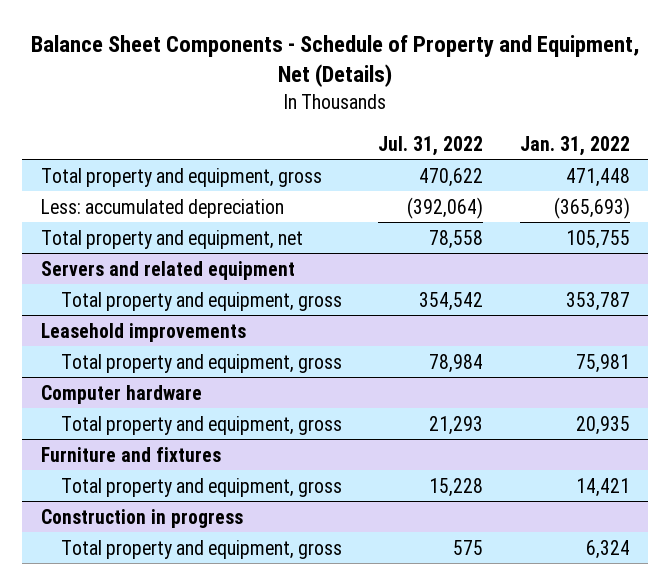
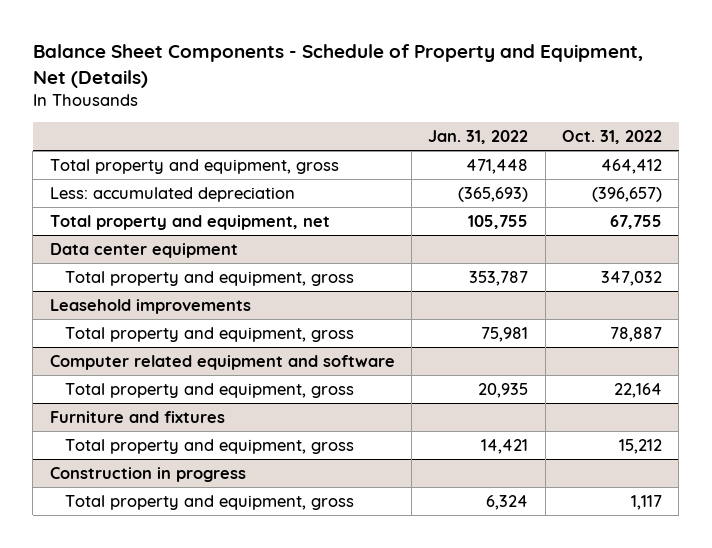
- | Jul. 31, 2022 | Jan. 31, 2022
+ | Jan. 31, 2022 | Oct. 31, 2022
- Servers and related equipment
+ Data center equipment
- Computer hardware
+ Computer related equipment and software

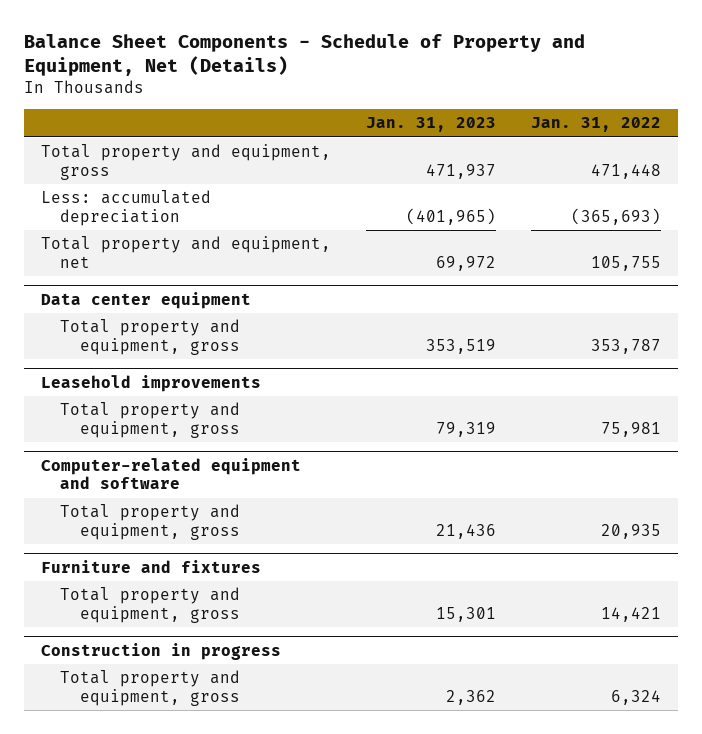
- | Jan. 31, 2022 | Oct. 31, 2022
+ | Jan. 31, 2023 | Jan. 31, 2022
- Computer related equipment and software
+ Computer-related equipment and software

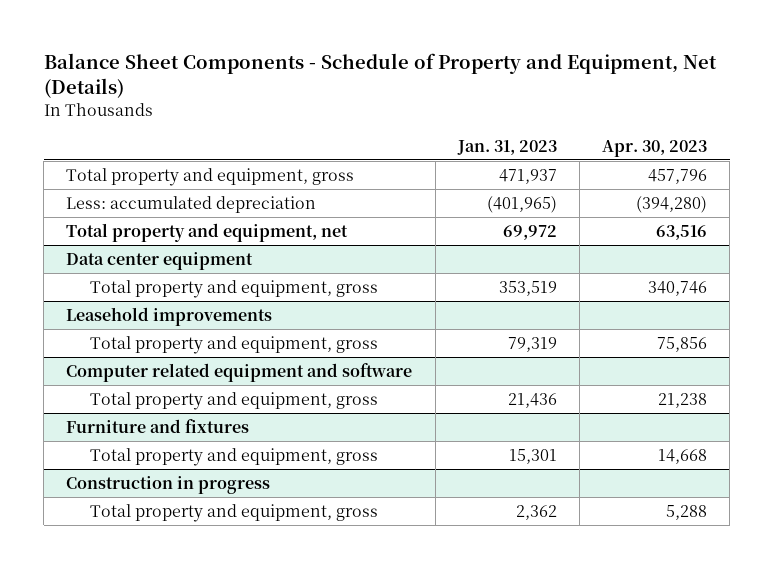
- | Jan. 31, 2023 | Jan. 31, 2022
+ | Jan. 31, 2023 | Apr. 30, 2023
- Computer-related equipment and software
+ Computer related equipment and software

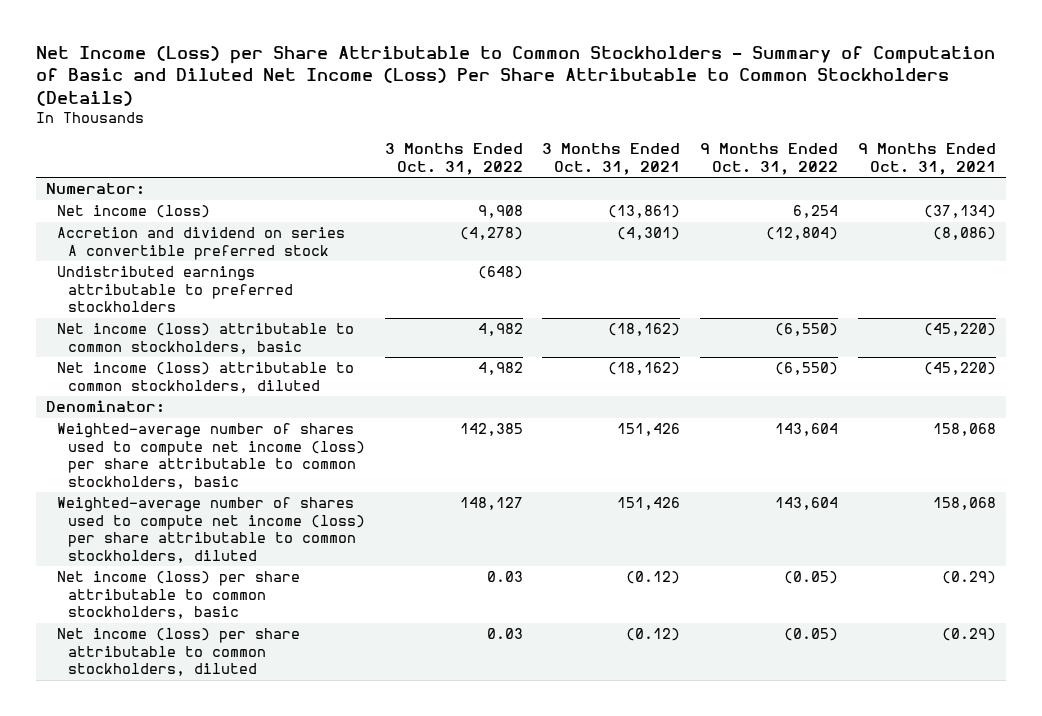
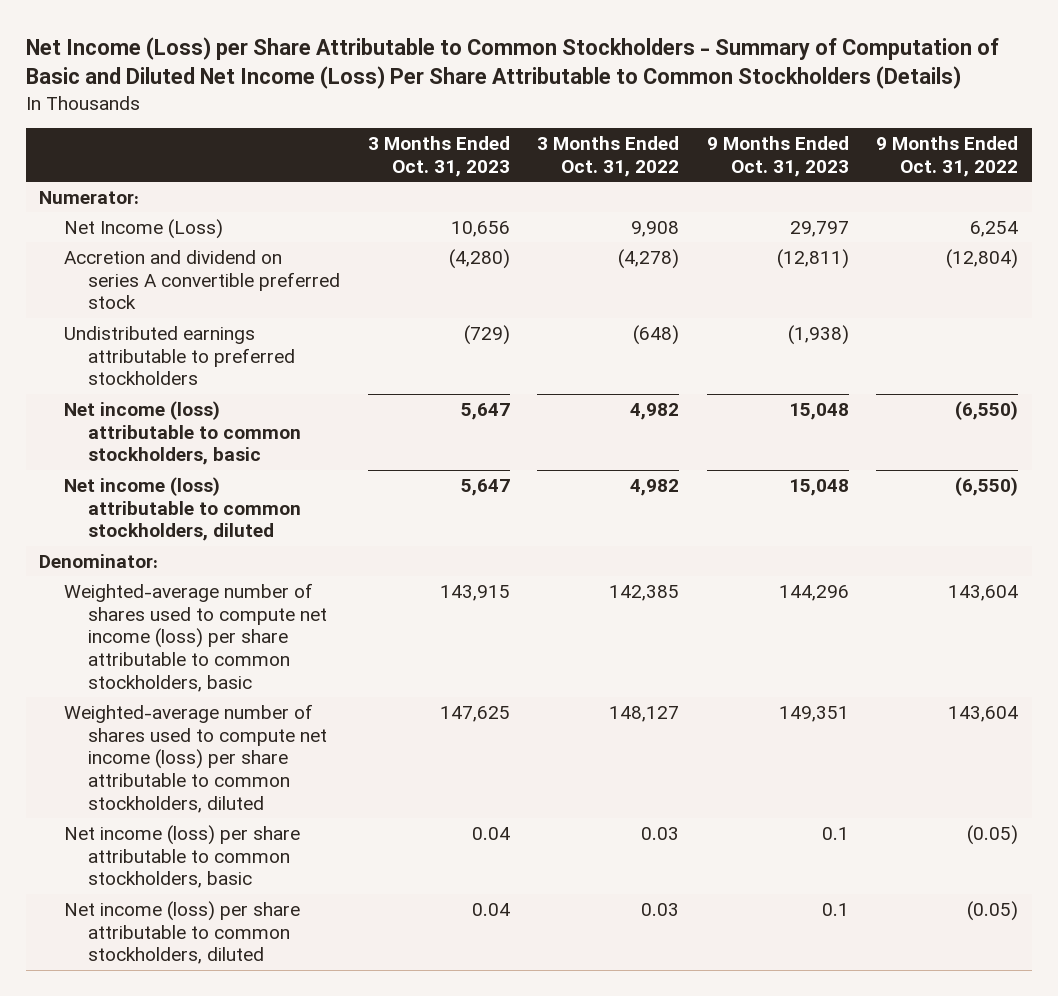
- | 3 Months Ended Oct. 31, 2022 | 3 Months Ended Oct. 31, 2021 | 9 Months Ended Oct. 31, 2022 | 9 Months Ended Oct. 31, 2021
+ | 3 Months Ended Oct. 31, 2023 | 3 Months Ended Oct. 31, 2022 | 9 Months Ended Oct. 31, 2023 | 9 Months Ended Oct. 31, 2022
- Net income (loss) | 9,908 | (13,861) | 6,254 | (37,134)
+ Net Income (Loss) | 10,656 | 9,908 | 29,797 | 6,254

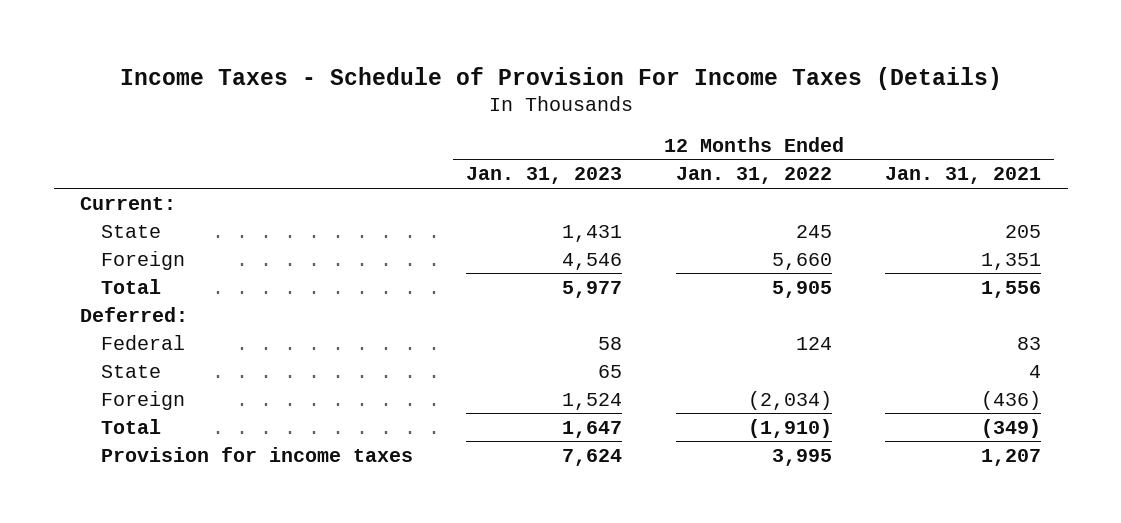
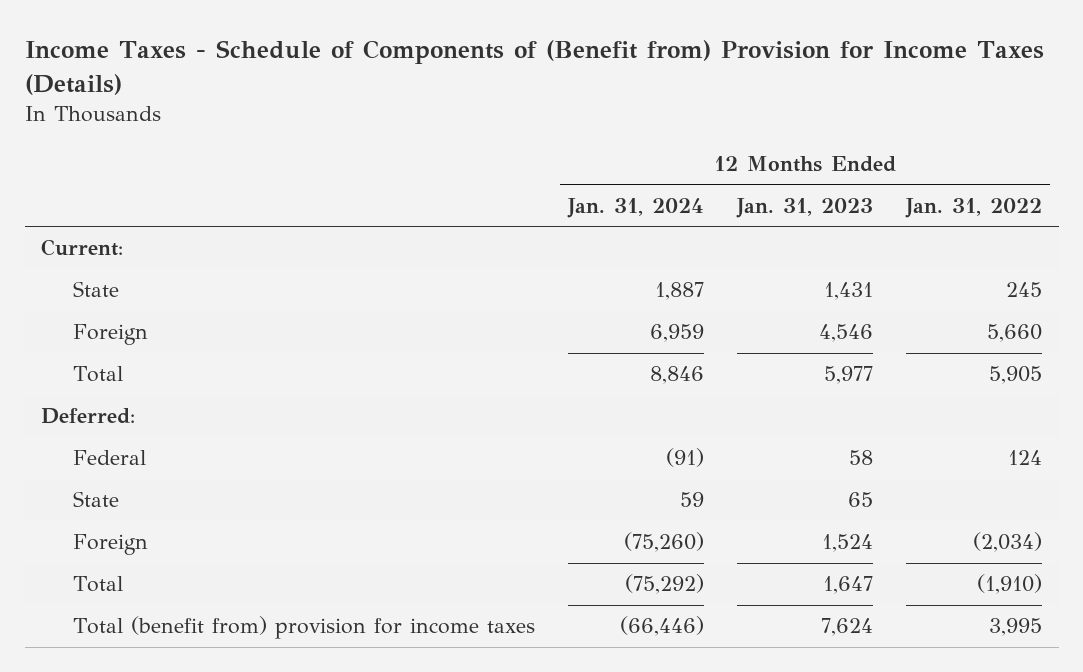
- Income Taxes - Schedule of Provision For Income Taxes (Details)
+ Income Taxes - Schedule of Components of (Benefit from) Provision for Income Taxes (Details)
- | 12 Months Ended Jan. 31, 2023 | 12 Months Ended Jan. 31, 2022 | 12 Months Ended Jan. 31, 2021
+ | 12 Months Ended Jan. 31, 2024 | 12 Months Ended Jan. 31, 2023 | 12 Months Ended Jan. 31, 2022
- Provision for income taxes | 7,624 | 3,995 | 1,207
+ Total (benefit from) provision for income taxes | (66,446) | 7,624 | 3,995

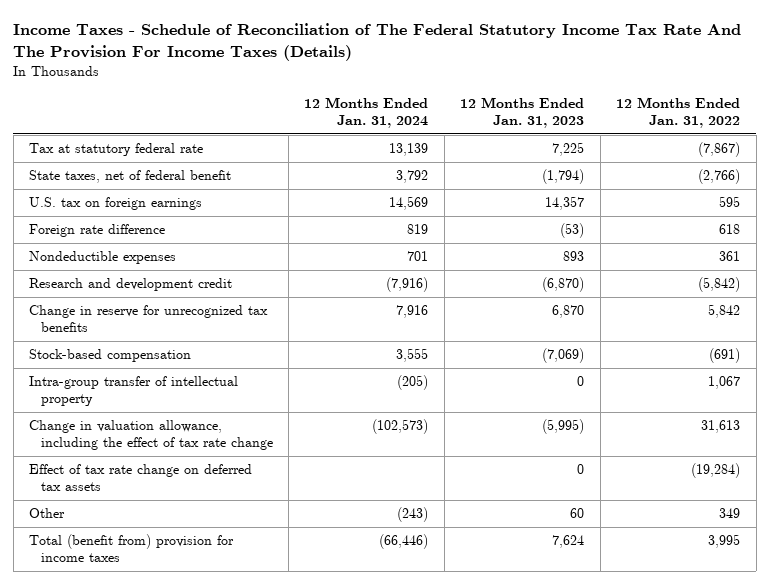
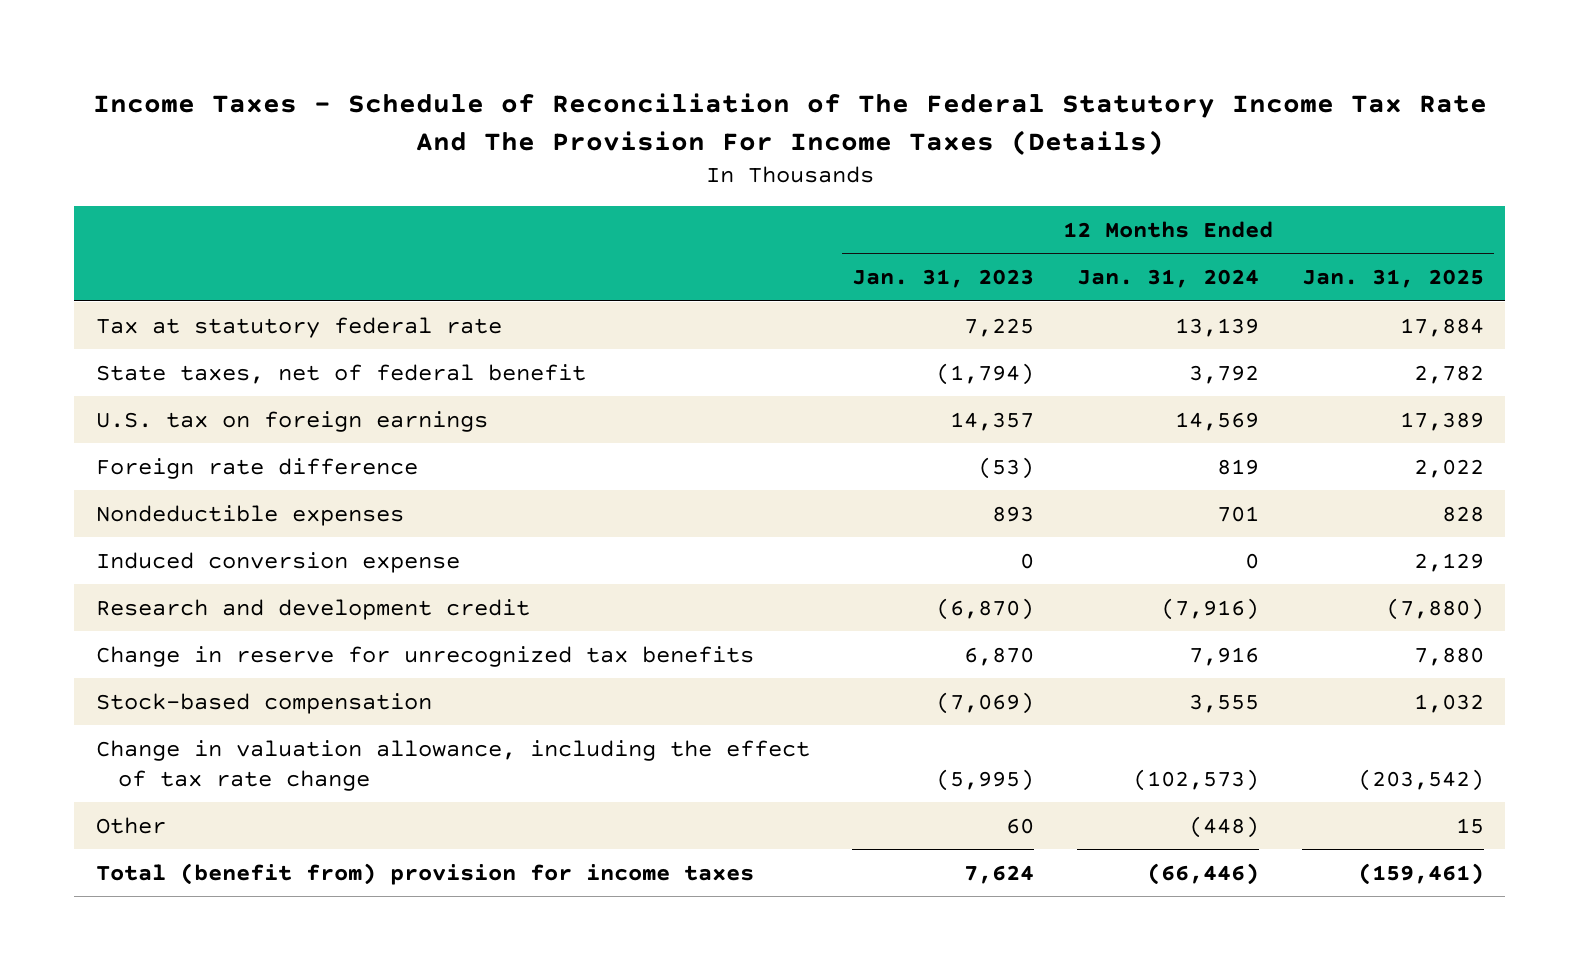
- | 12 Months Ended Jan. 31, 2024 | 12 Months Ended Jan. 31, 2023 | 12 Months Ended Jan. 31, 2022
+ | 12 Months Ended Jan. 31, 2023 | 12 Months Ended Jan. 31, 2024 | 12 Months Ended Jan. 31, 2025
+ Induced conversion expense | 0 | 0 | 2,129
- Intra-group transfer of intellectual property | (205) | 0 | 1,067
- Effect of tax rate change on deferred tax assets | | 0 | (19,284)
- Other | (243) | 60 | 349
+ Other | 60 | (448) | 15

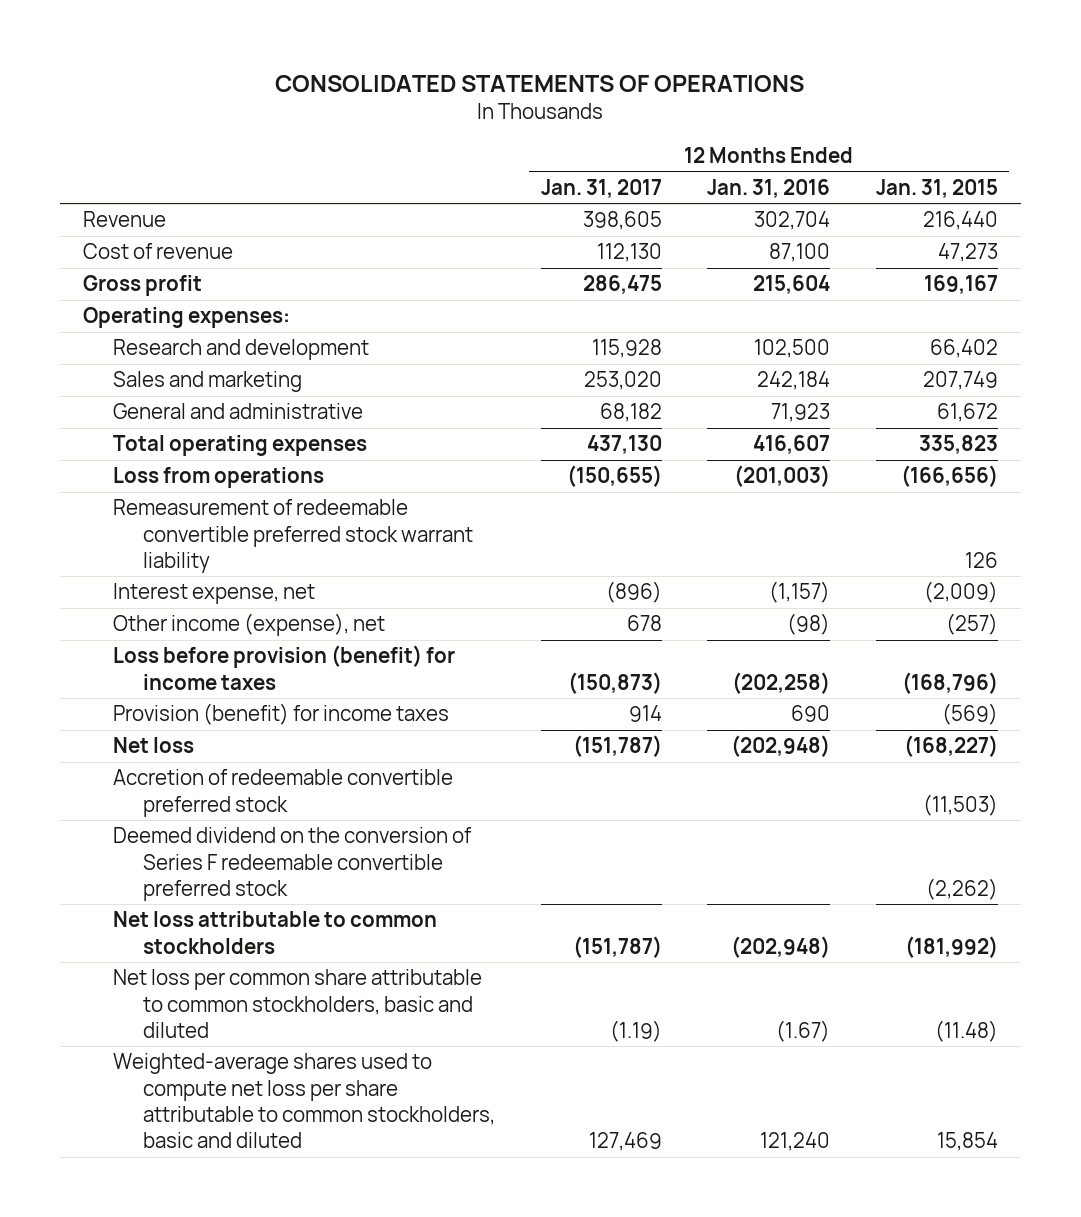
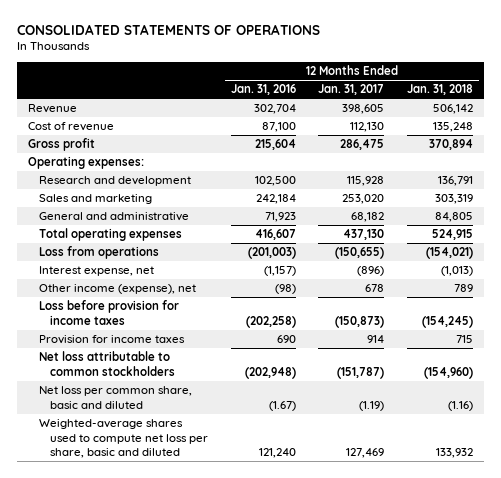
- | 12 Months Ended Jan. 31, 2017 | 12 Months Ended Jan. 31, 2016 | 12 Months Ended Jan. 31, 2015
+ | 12 Months Ended Jan. 31, 2016 | 12 Months Ended Jan. 31, 2017 | 12 Months Ended Jan. 31, 2018
- Remeasurement of redeemable convertible preferred stock warrant liability | | | 126
- Loss before provision (benefit) for income taxes | (150,873) | (202,258) | (168,796)
- Provision (benefit) for income taxes | 914 | 690 | (569)
- Net loss | (151,787) | (202,948) | (168,227)
- Accretion of redeemable convertible preferred stock | | | (11,503)
- Deemed dividend on the conversion of Series F redeemable convertible preferred stock | | | (2,262)
+ Loss before provision for income taxes | (202,258) | (150,873) | (154,245)
+ Provision for income taxes | 690 | 914 | 715
- Net loss per common share attributable to common stockholders, basic and diluted | (1.19) | (1.67) | (11.48)
- Weighted-average shares used to compute net loss per share attributable to common stockholders, basic and diluted | 127,469 | 121,240 | 15,854
+ Net loss per common share, basic and diluted | (1.67) | (1.19) | (1.16)
+ Weighted-average shares used to compute net loss per share, basic and diluted | 121,240 | 127,469 | 133,932

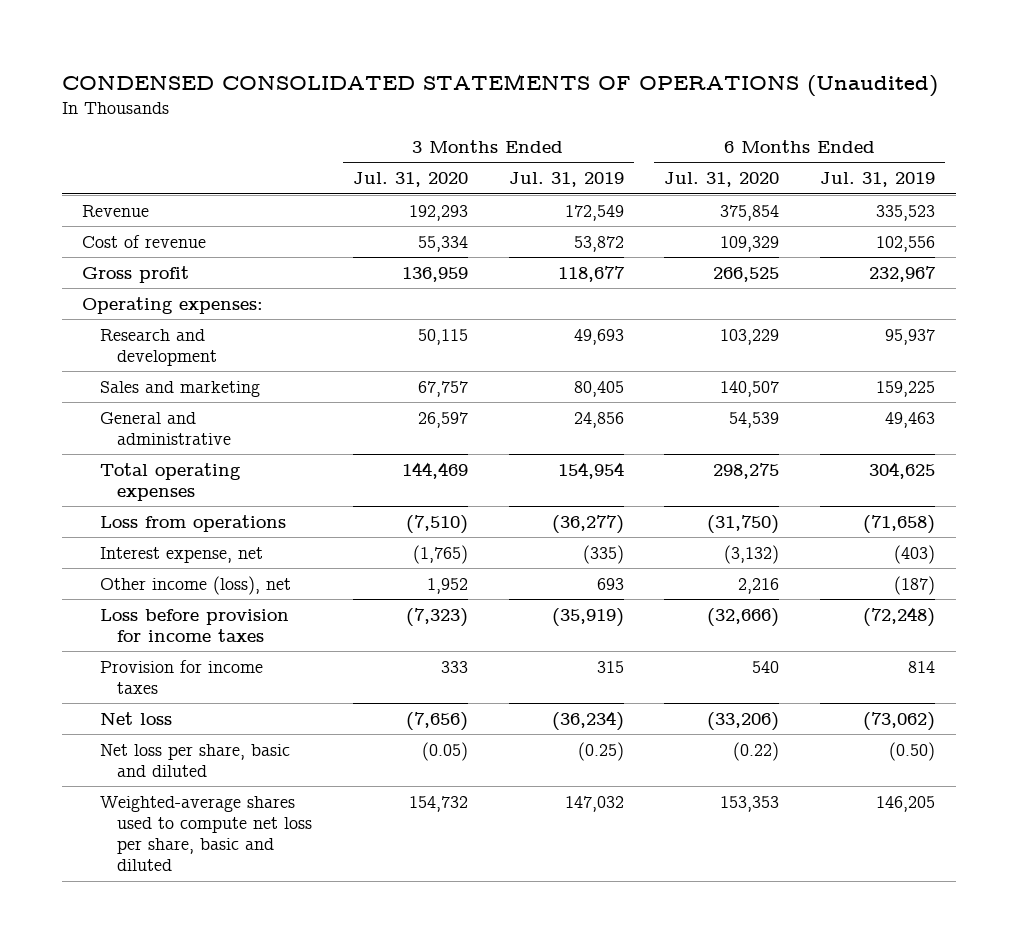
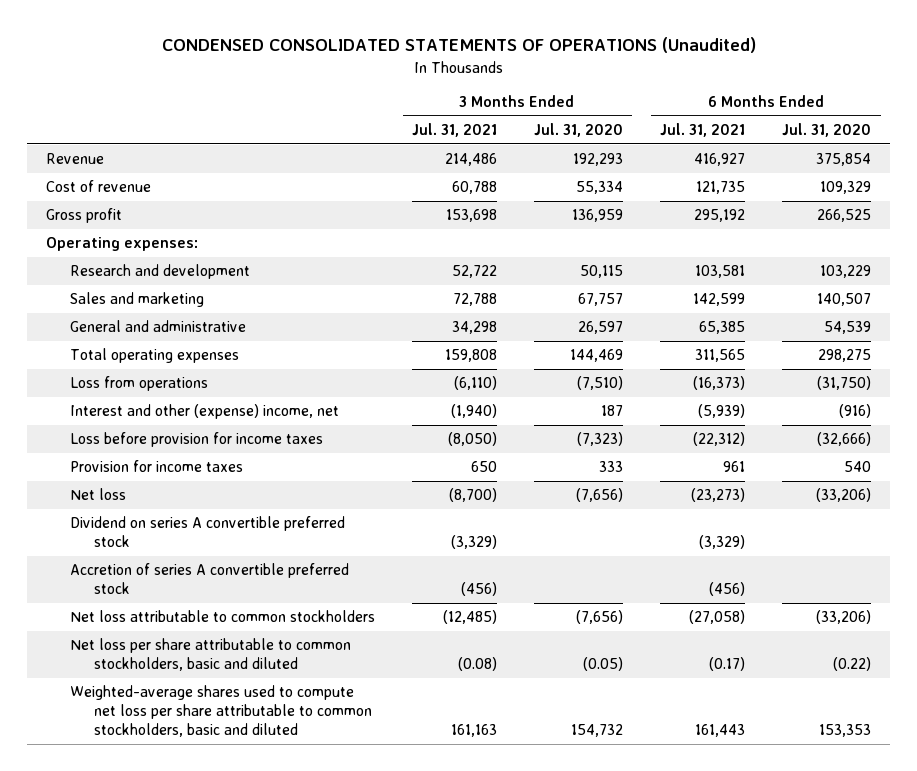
- | 3 Months Ended Jul. 31, 2020 | 3 Months Ended Jul. 31, 2019 | 6 Months Ended Jul. 31, 2020 | 6 Months Ended Jul. 31, 2019
+ | 3 Months Ended Jul. 31, 2021 | 3 Months Ended Jul. 31, 2020 | 6 Months Ended Jul. 31, 2021 | 6 Months Ended Jul. 31, 2020
- Interest expense, net | (1,765) | (335) | (3,132) | (403)
- Other income (loss), net | 1,952 | 693 | 2,216 | (187)
+ Interest and other (expense) income, net | (1,940) | 187 | (5,939) | (916)
- Net loss per share, basic and diluted | (0.05) | (0.25) | (0.22) | (0.50)
- Weighted-average shares used to compute net loss per share, basic and diluted | 154,732 | 147,032 | 153,353 | 146,205
+ Dividend on series A convertible preferred stock | (3,329) | | (3,329) |
+ Accretion of series A convertible preferred stock | (456) | | (456) |
+ Net loss attributable to common stockholders | (12,485) | (7,656) | (27,058) | (33,206)
+ Net loss per share attributable to common stockholders, basic and diluted | (0.08) | (0.05) | (0.17) | (0.22)
+ Weighted-average shares used to compute net loss per share attributable to common stockholders, basic and diluted | 161,163 | 154,732 | 161,443 | 153,353

